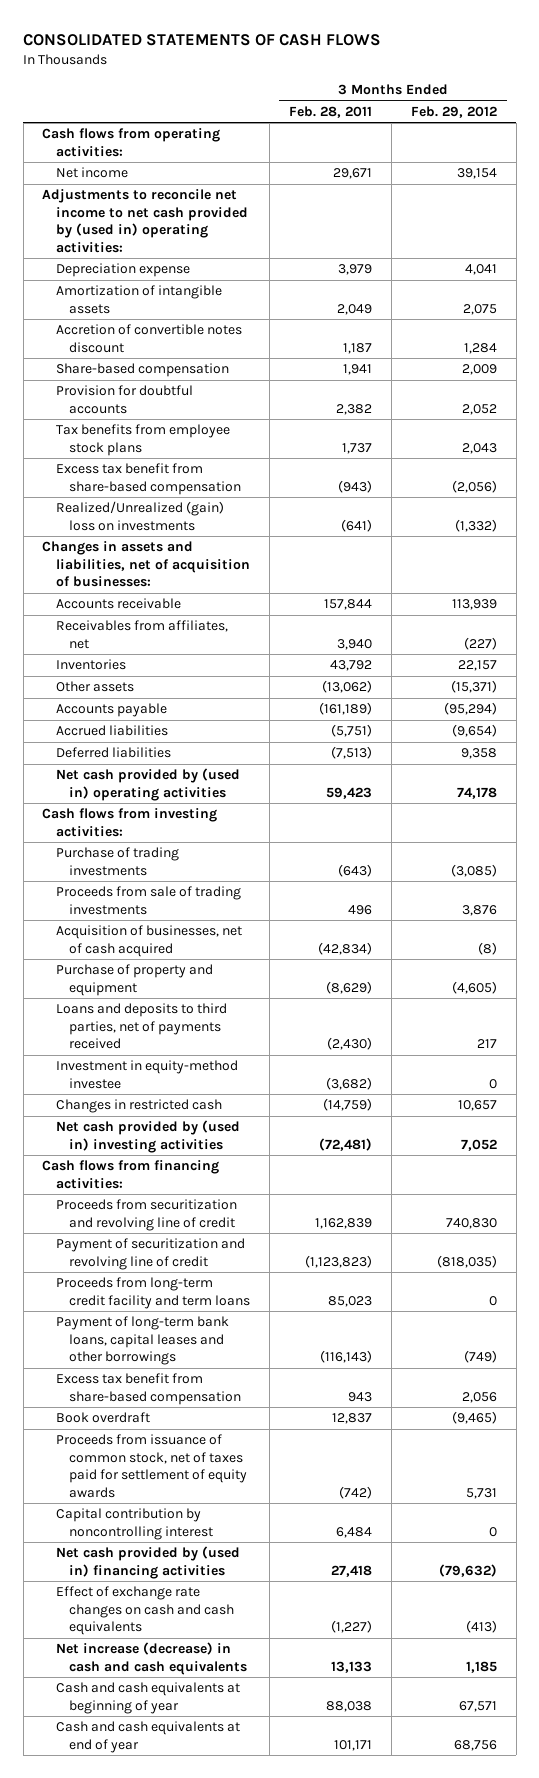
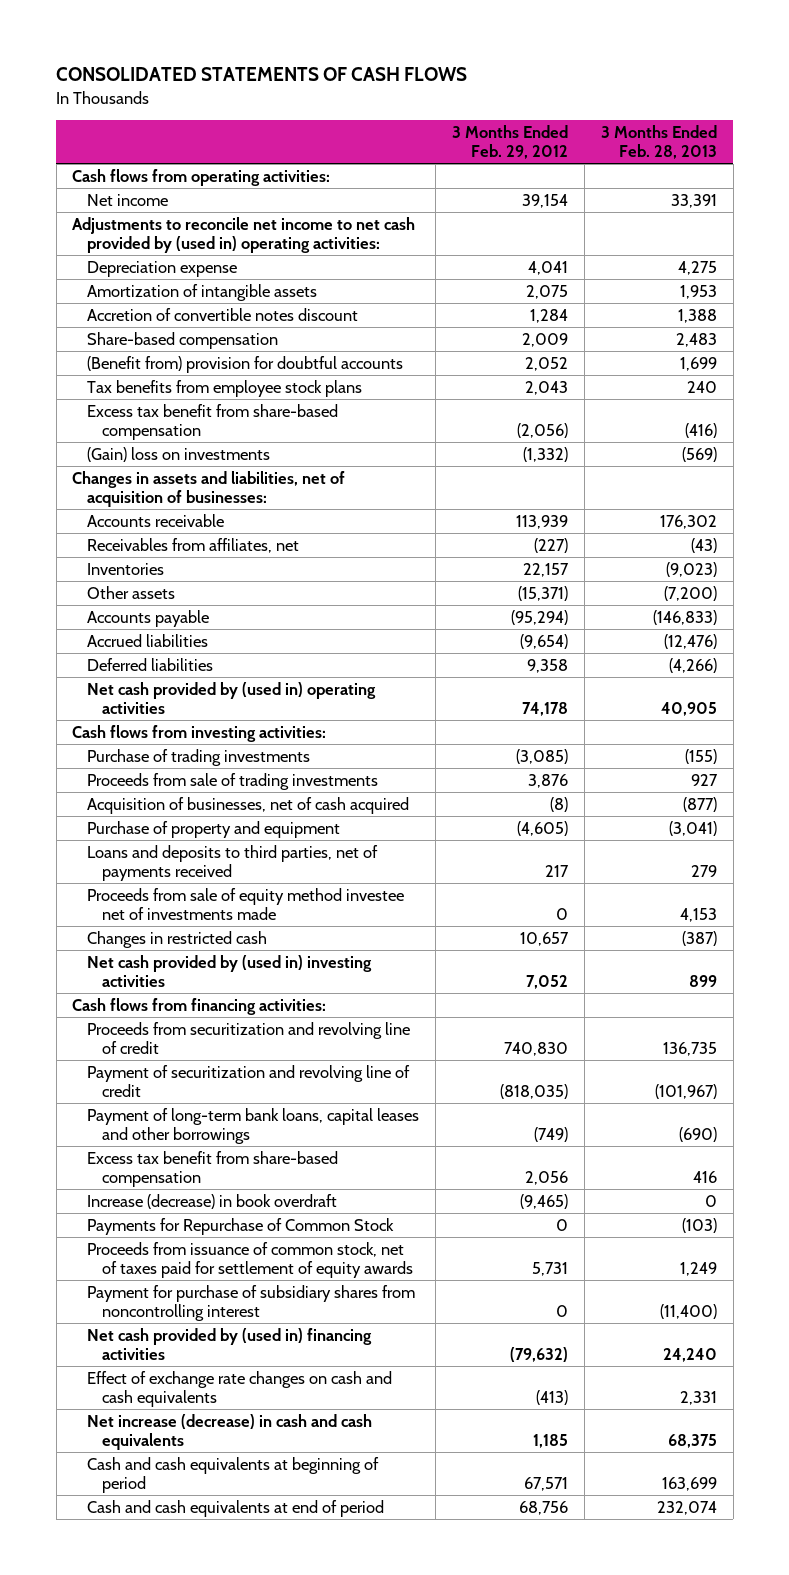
- | 3 Months Ended Feb. 28, 2011 | 3 Months Ended Feb. 29, 2012
+ | 3 Months Ended Feb. 29, 2012 | 3 Months Ended Feb. 28, 2013
- Provision for doubtful accounts | 2,382 | 2,052
+ (Benefit from) provision for doubtful accounts | 2,052 | 1,699
- Realized/Unrealized (gain) loss on investments | (641) | (1,332)
+ (Gain) loss on investments | (1,332) | (569)
- Investment in equity-method investee | (3,682) | 0
+ Proceeds from sale of equity method investee net of investments made | 0 | 4,153
- Proceeds from long-term credit facility and term loans | 85,023 | 0
- Book overdraft | 12,837 | (9,465)
+ Increase (decrease) in book overdraft | (9,465) | 0
+ Payments for Repurchase of Common Stock | 0 | (103)
- Capital contribution by noncontrolling interest | 6,484 | 0
+ Payment for purchase of subsidiary shares from noncontrolling interest | 0 | (11,400)
- Cash and cash equivalents at beginning of year | 88,038 | 67,571
- Cash and cash equivalents at end of year | 101,171 | 68,756
+ Cash and cash equivalents at beginning of period | 67,571 | 163,699
+ Cash and cash equivalents at end of period | 68,756 | 232,074

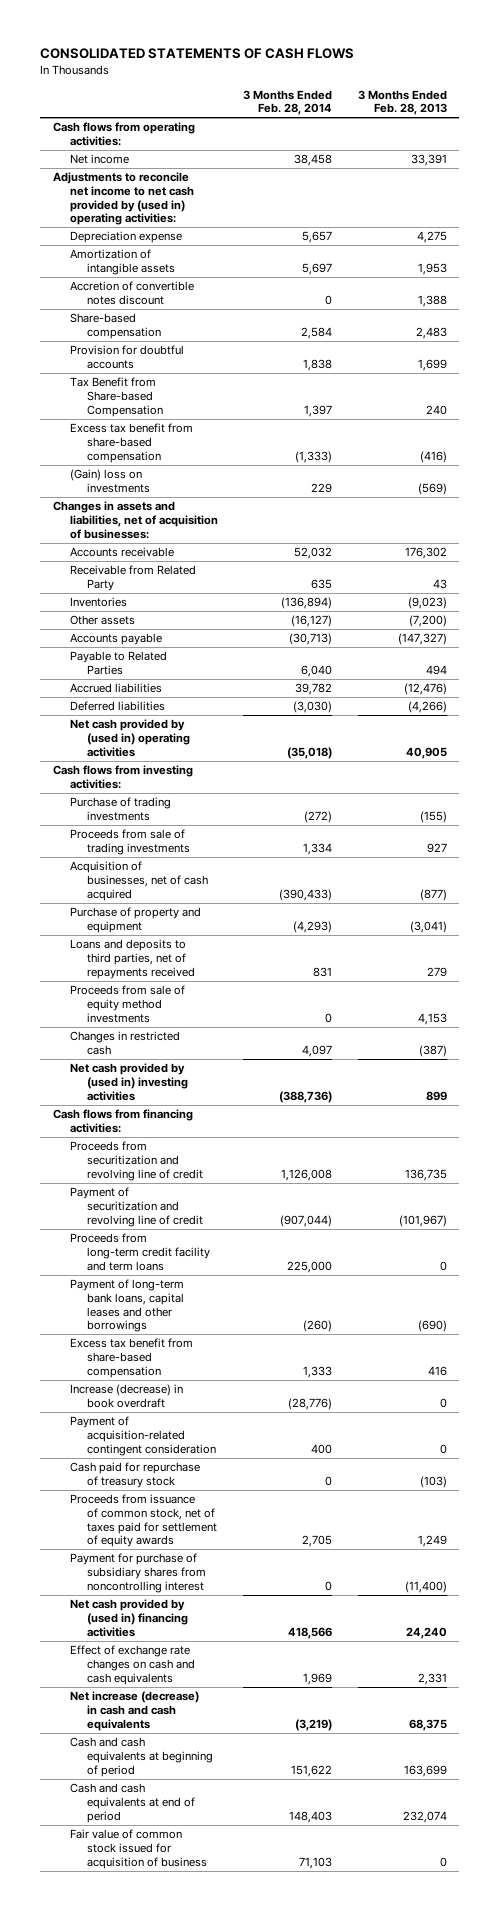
- | 3 Months Ended Feb. 29, 2012 | 3 Months Ended Feb. 28, 2013
+ | 3 Months Ended Feb. 28, 2014 | 3 Months Ended Feb. 28, 2013
- (Benefit from) provision for doubtful accounts | 2,052 | 1,699
- Tax benefits from employee stock plans | 2,043 | 240
+ Provision for doubtful accounts | 1,838 | 1,699
+ Tax Benefit from Share-based Compensation | 1,397 | 240
- Receivables from affiliates, net | (227) | (43)
+ Receivable from Related Party | 635 | 43
- Accounts payable | (95,294) | (146,833)
+ Accounts payable | (30,713) | (147,327)
+ Payable to Related Parties | 6,040 | 494
- Loans and deposits to third parties, net of payments received | 217 | 279
- Proceeds from sale of equity method investee net of investments made | 0 | 4,153
+ Loans and deposits to third parties, net of repayments received | 831 | 279
+ Proceeds from sale of equity method investments | 0 | 4,153
+ Proceeds from long-term credit facility and term loans | 225,000 | 0
- Payments for Repurchase of Common Stock | 0 | (103)
+ Payment of acquisition-related contingent consideration | 400 | 0
+ Cash paid for repurchase of treasury stock | 0 | (103)
+ Fair value of common stock issued for acquisition of business | 71,103 | 0

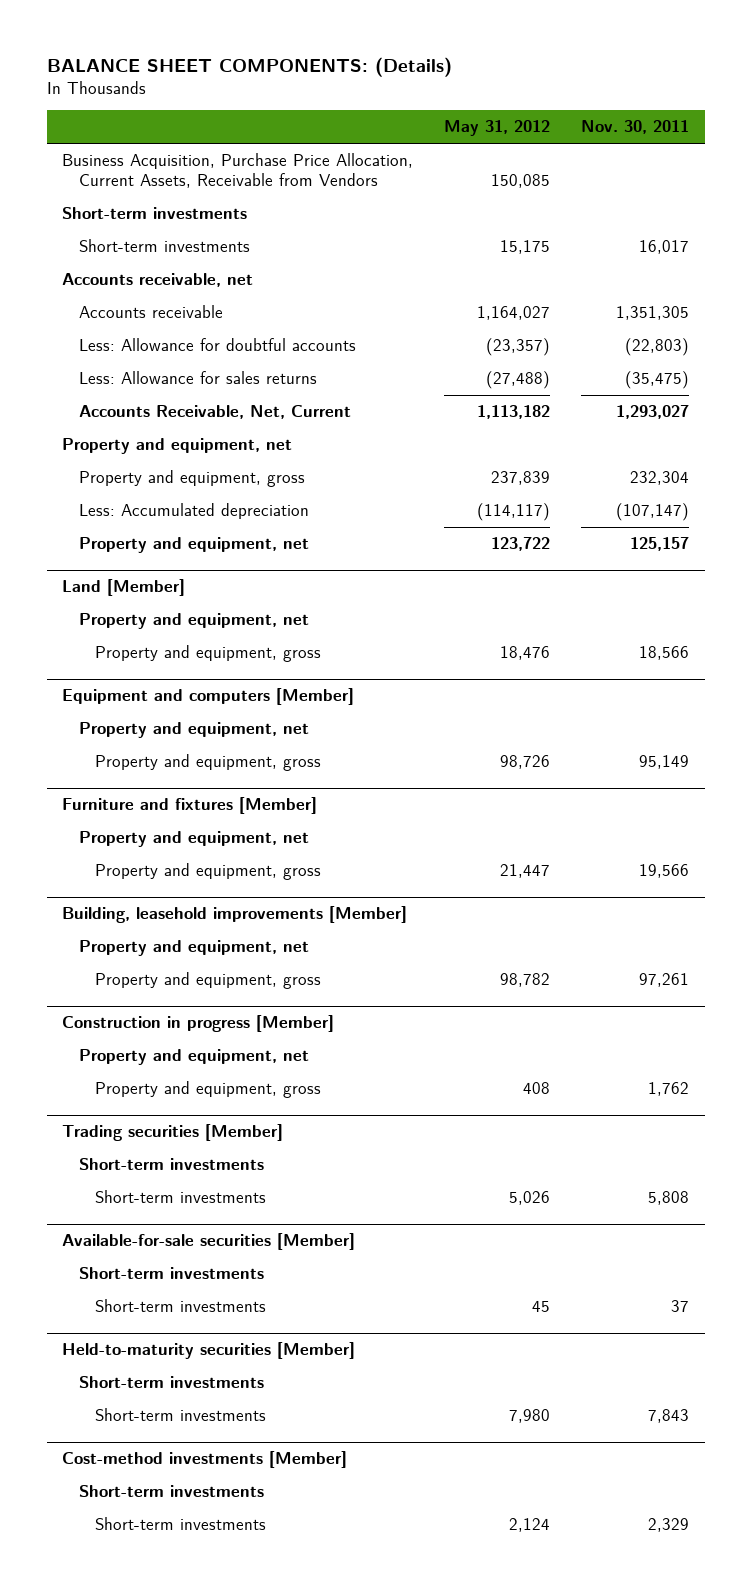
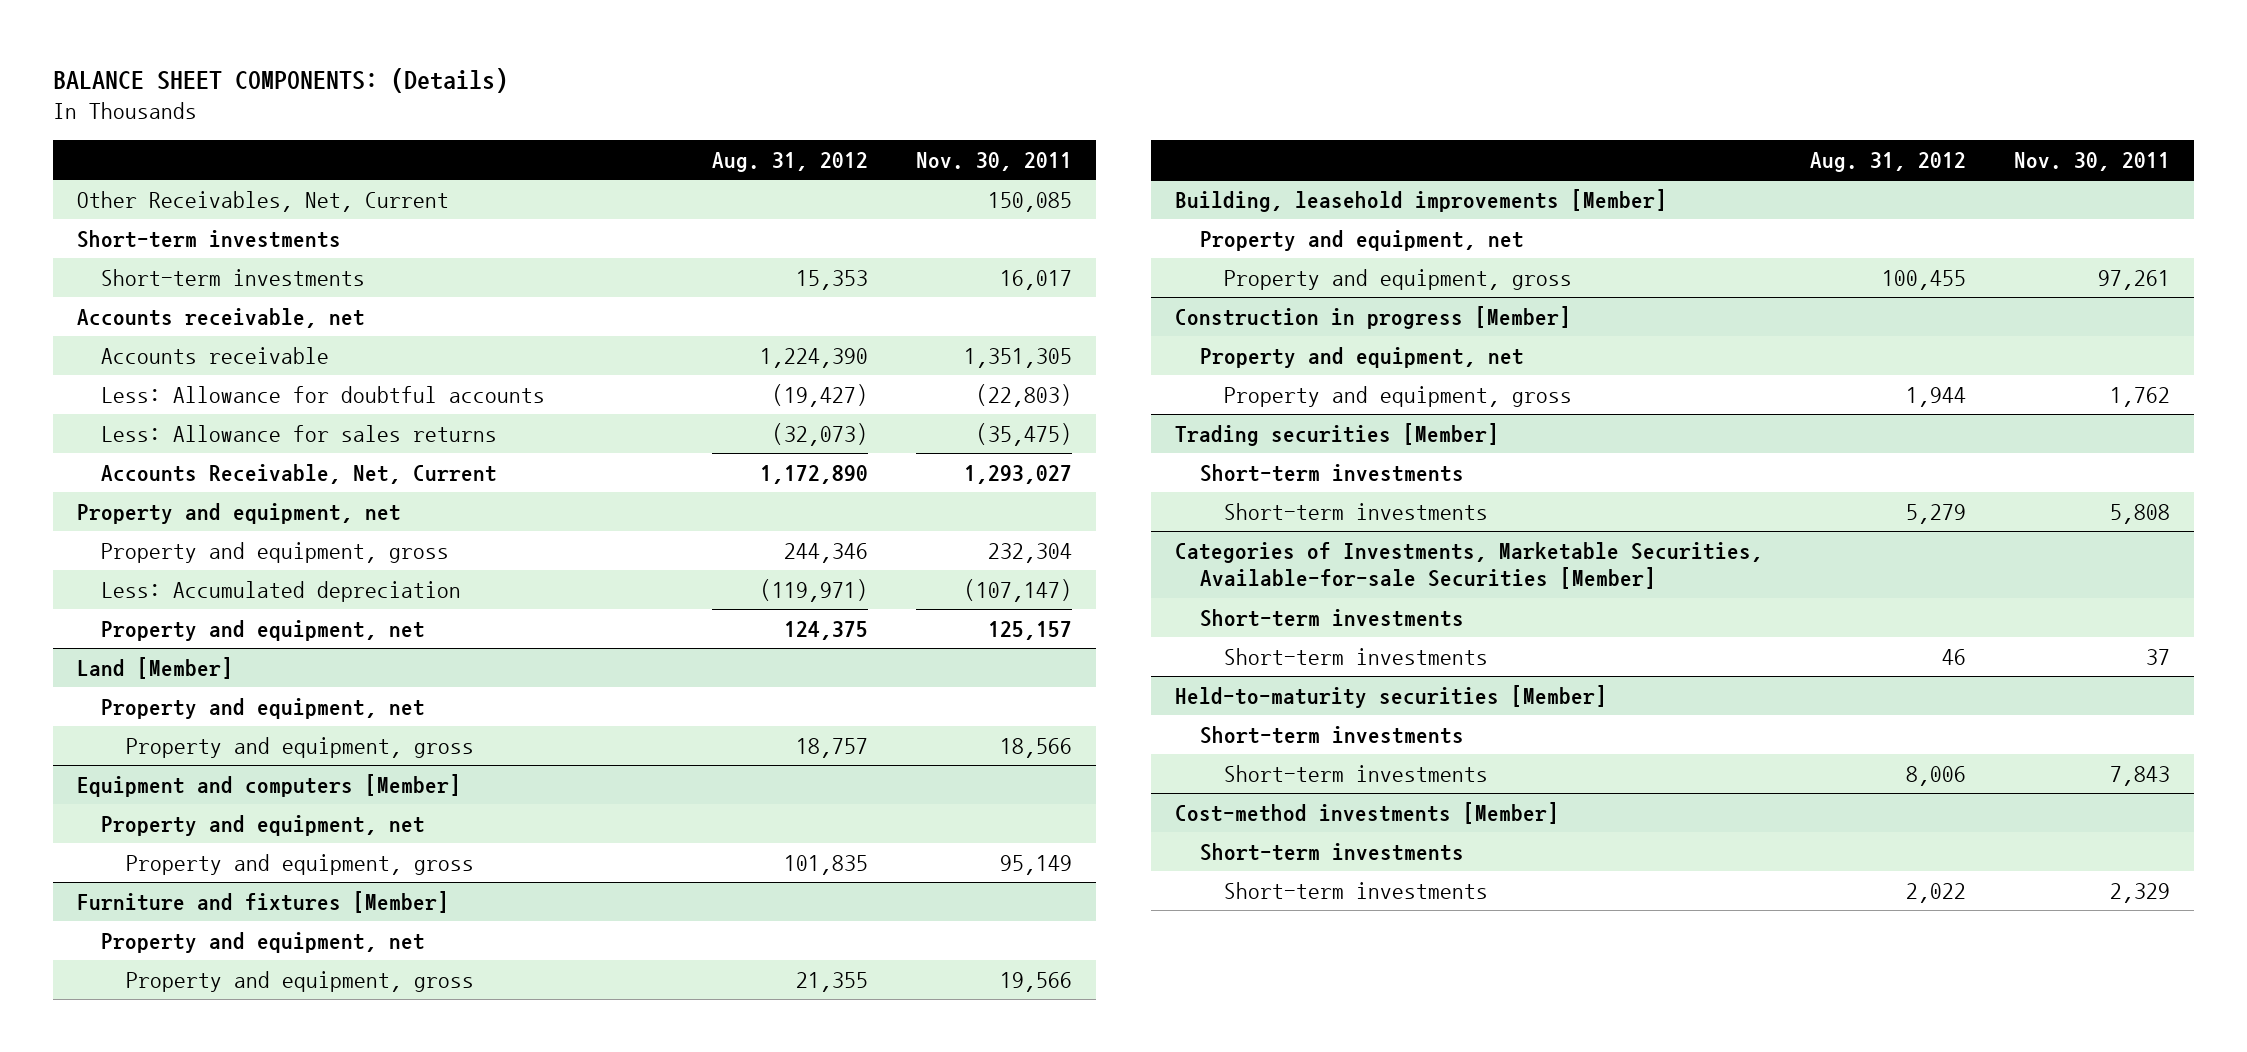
- | May 31, 2012 | Nov. 30, 2011
+ | Aug. 31, 2012 | Nov. 30, 2011
- Business Acquisition, Purchase Price Allocation, Current Assets, Receivable from Vendors | 150,085 |
+ Other Receivables, Net, Current | | 150,085
- Available-for-sale securities [Member]
+ Categories of Investments, Marketable Securities, Available-for-sale Securities [Member]

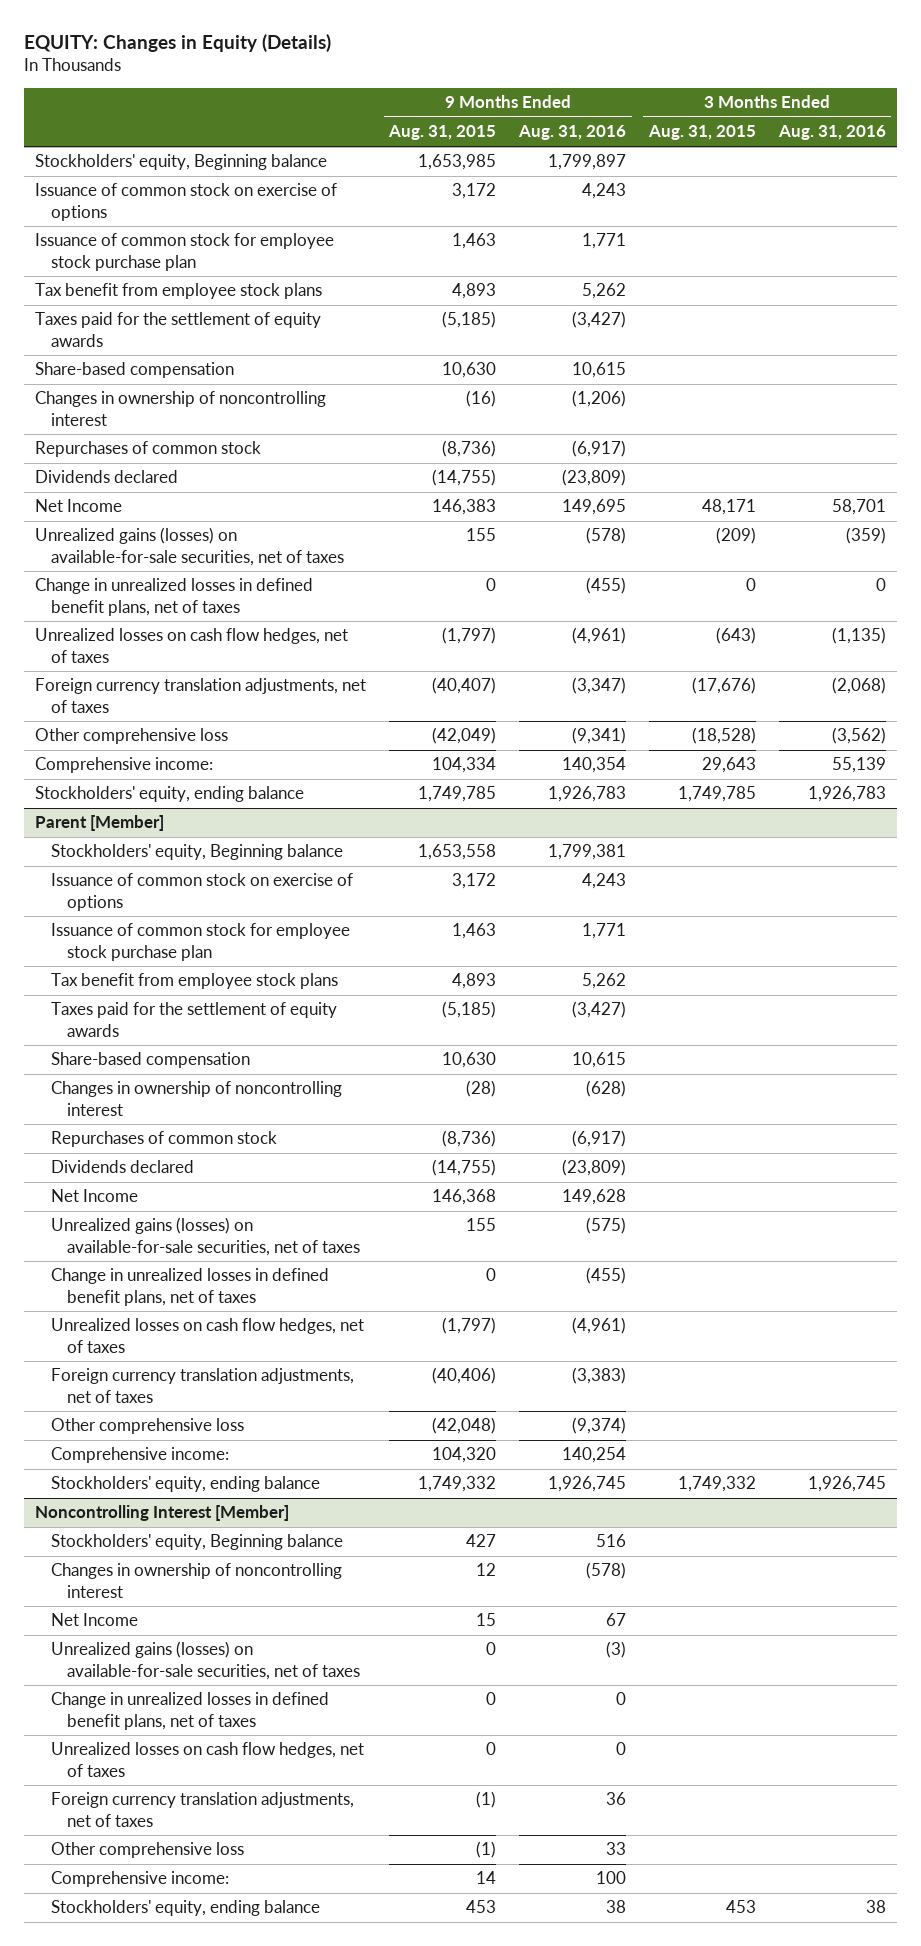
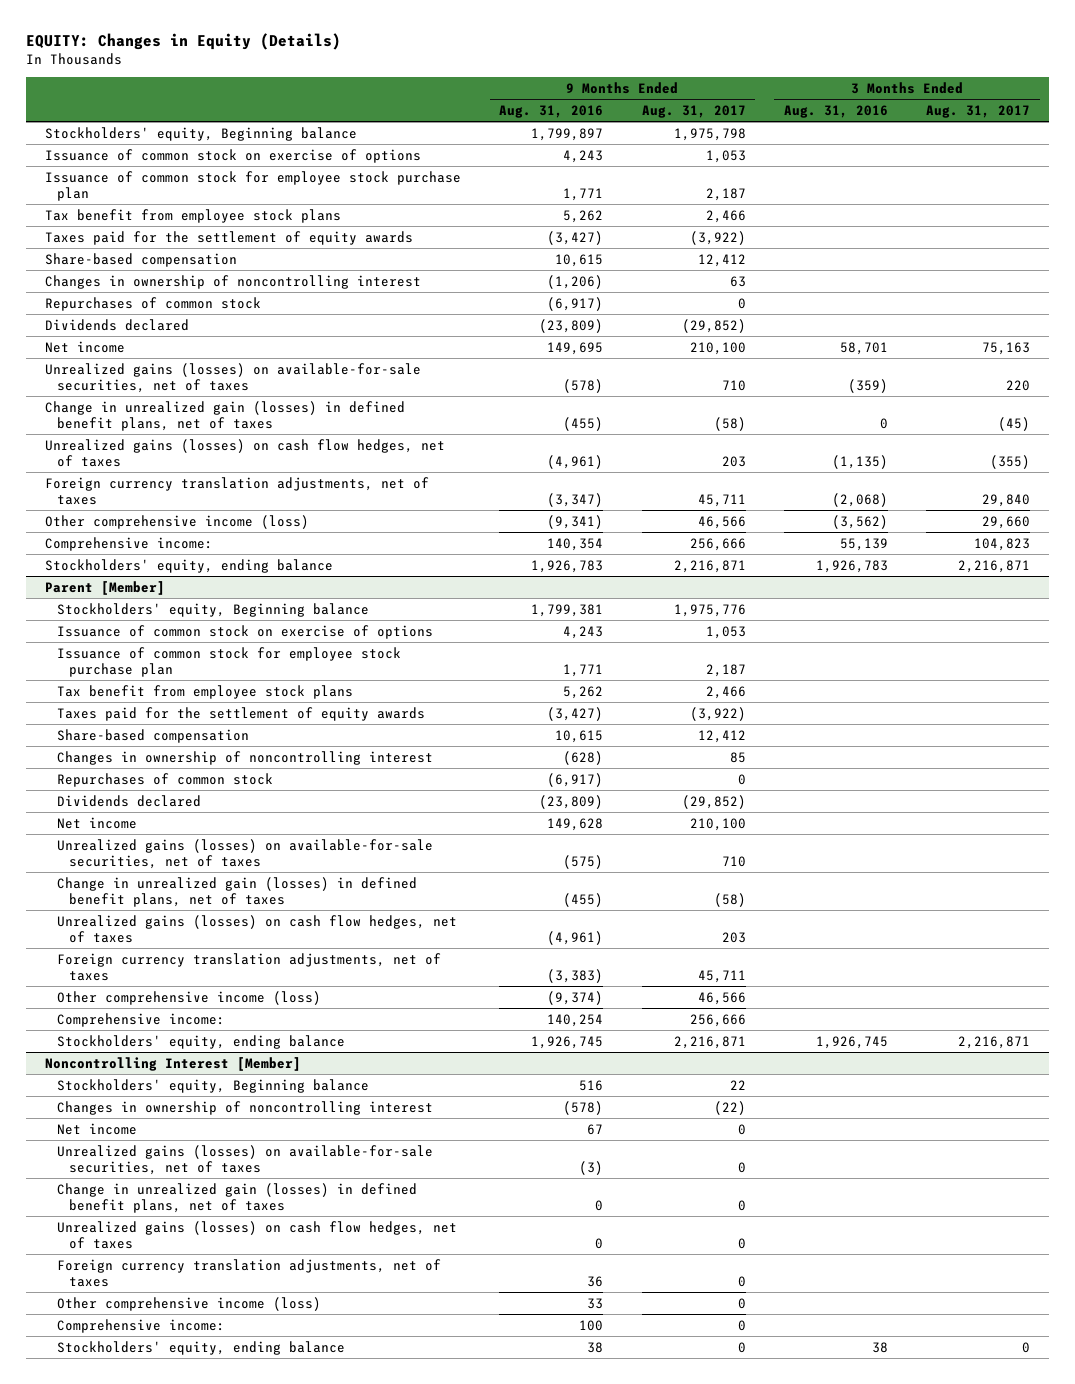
- | 9 Months Ended Aug. 31, 2015 | 9 Months Ended Aug. 31, 2016 | 3 Months Ended Aug. 31, 2015 | 3 Months Ended Aug. 31, 2016
+ | 9 Months Ended Aug. 31, 2016 | 9 Months Ended Aug. 31, 2017 | 3 Months Ended Aug. 31, 2016 | 3 Months Ended Aug. 31, 2017
- Net Income | 146,383 | 149,695 | 48,171 | 58,701
+ Net income | 149,695 | 210,100 | 58,701 | 75,163
- Change in unrealized losses in defined benefit plans, net of taxes | 0 | (455) | 0 | 0
- Unrealized losses on cash flow hedges, net of taxes | (1,797) | (4,961) | (643) | (1,135)
+ Change in unrealized gain (losses) in defined benefit plans, net of taxes | (455) | (58) | 0 | (45)
+ Unrealized gains (losses) on cash flow hedges, net of taxes | (4,961) | 203 | (1,135) | (355)
- Other comprehensive loss | (42,049) | (9,341) | (18,528) | (3,562)
+ Other comprehensive income (loss) | (9,341) | 46,566 | (3,562) | 29,660
@ Parent [Member]
- Net Income | 146,368 | 149,628 | |
+ Net income | 149,628 | 210,100 | |
- Change in unrealized losses in defined benefit plans, net of taxes | 0 | (455) | |
- Unrealized losses on cash flow hedges, net of taxes | (1,797) | (4,961) | |
+ Change in unrealized gain (losses) in defined benefit plans, net of taxes | (455) | (58) | |
+ Unrealized gains (losses) on cash flow hedges, net of taxes | (4,961) | 203 | |
- Other comprehensive loss | (42,048) | (9,374) | |
+ Other comprehensive income (loss) | (9,374) | 46,566 | |
@ Noncontrolling Interest [Member]
- Net Income | 15 | 67 | |
+ Net income | 67 | 0 | |
- Change in unrealized losses in defined benefit plans, net of taxes | 0 | 0 | |
- Unrealized losses on cash flow hedges, net of taxes | 0 | 0 | |
+ Change in unrealized gain (losses) in defined benefit plans, net of taxes | 0 | 0 | |
+ Unrealized gains (losses) on cash flow hedges, net of taxes | 0 | 0 | |
- Other comprehensive loss | (1) | 33 | |
+ Other comprehensive income (loss) | 33 | 0 | |

